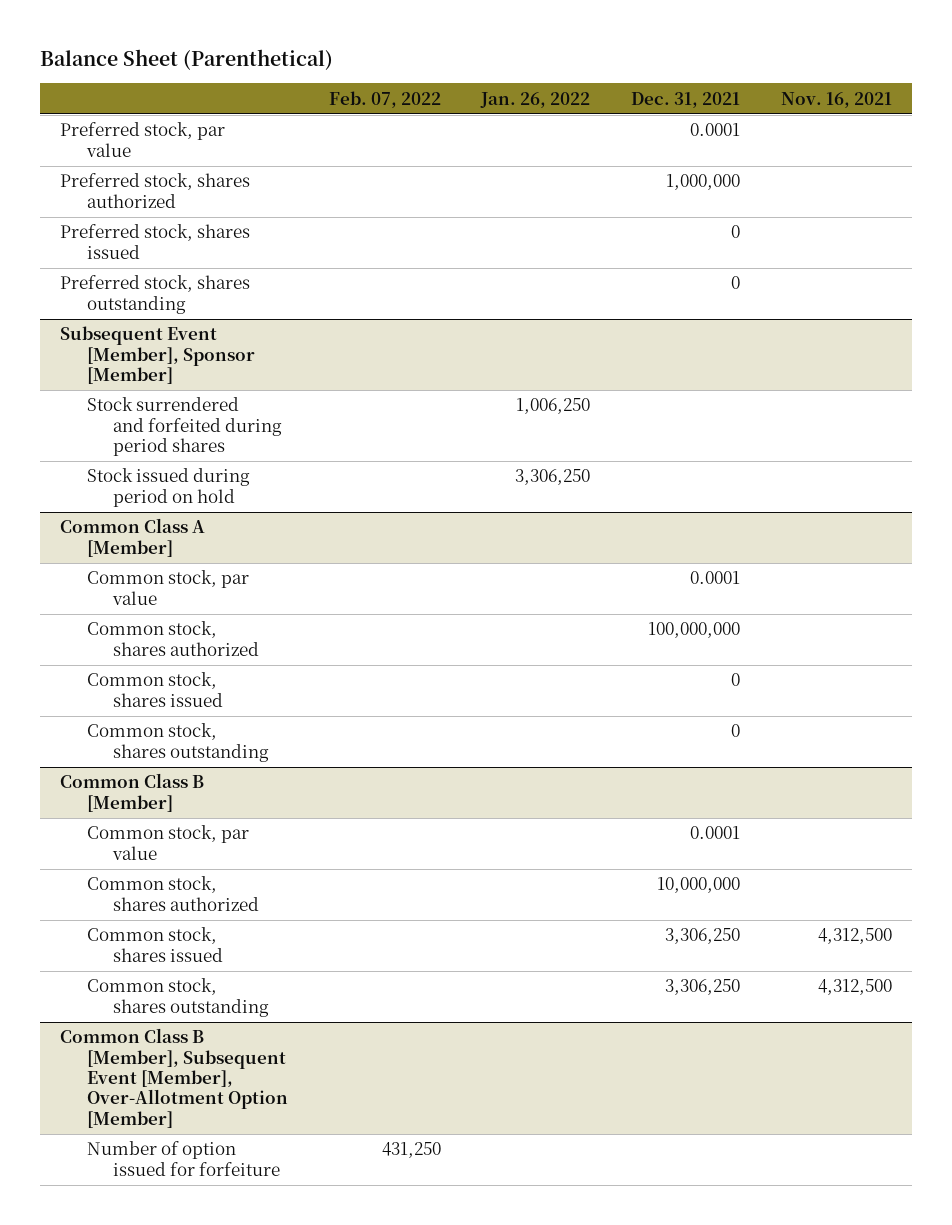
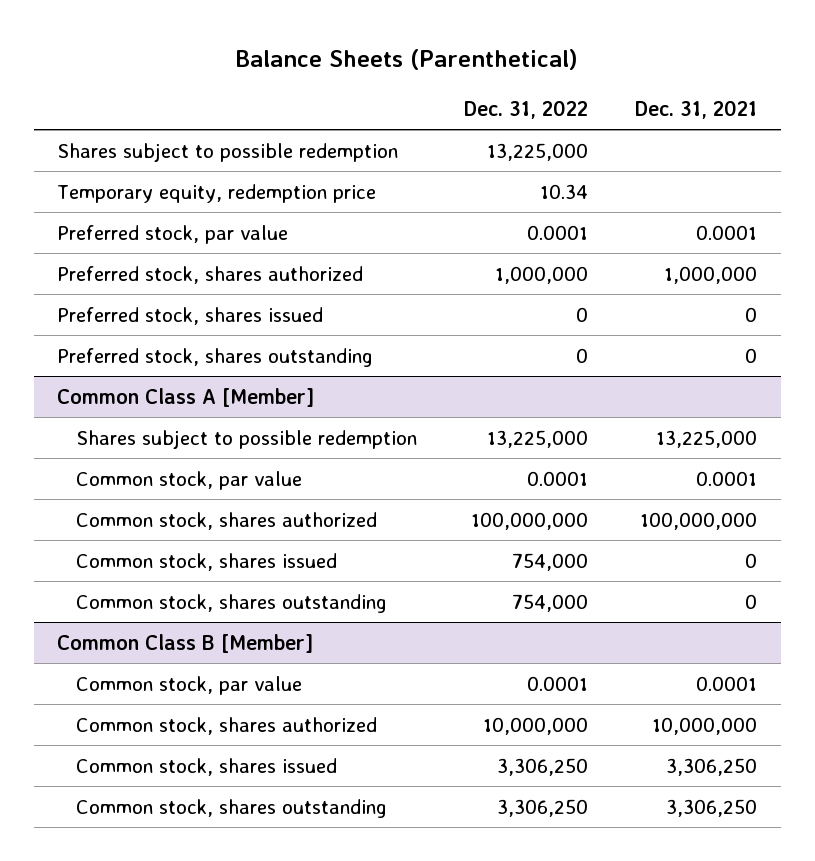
- Balance Sheet (Parenthetical)
+ Balance Sheets (Parenthetical)
- | Feb. 07, 2022 | Jan. 26, 2022 | Dec. 31, 2021 | Nov. 16, 2021
+ | Dec. 31, 2022 | Dec. 31, 2021
+ Shares subject to possible redemption | 13,225,000 |
+ Temporary equity, redemption price | 10.34 |
- Subsequent Event [Member], Sponsor [Member]
- Stock surrendered and forfeited during period shares | | 1,006,250 | |
- Stock issued during period on hold | | 3,306,250 | |
@ Common Class A [Member]
+ Shares subject to possible redemption | 13,225,000 | 13,225,000
- Common Class B [Member], Subsequent Event [Member], Over-Allotment Option [Member]
- Number of option issued for forfeiture | 431,250 | | |

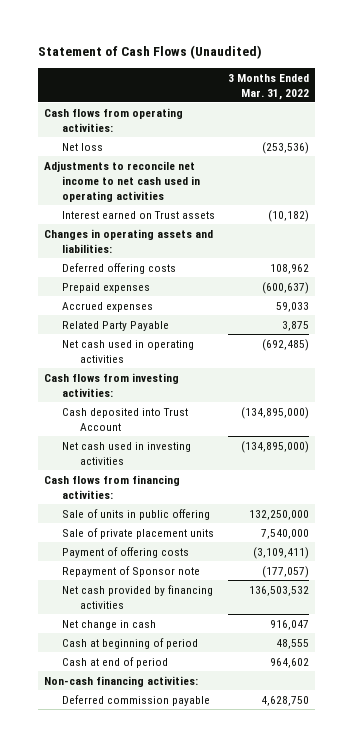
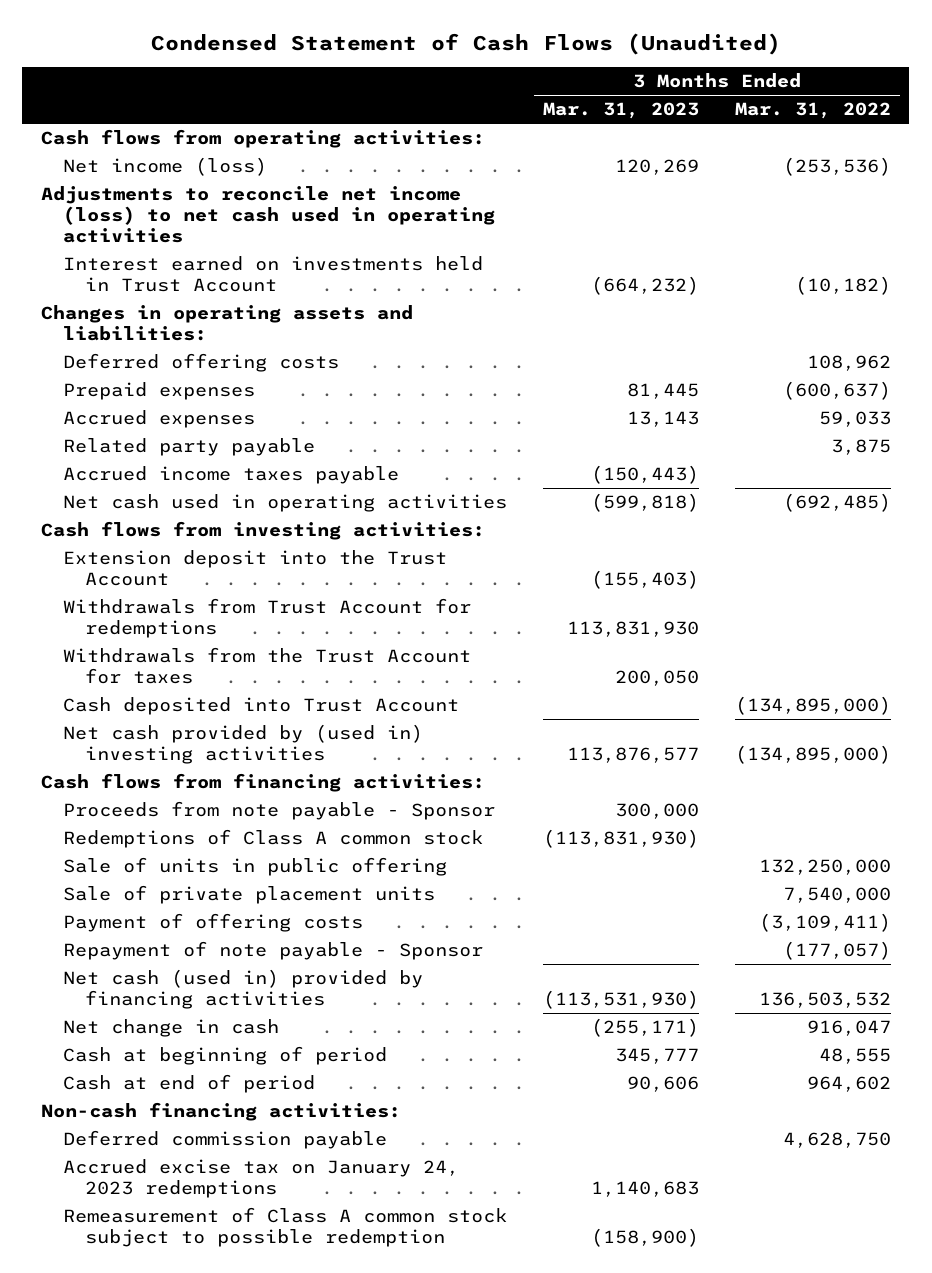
- Statement of Cash Flows (Unaudited)
+ Condensed Statement of Cash Flows (Unaudited)
- | 3 Months Ended Mar. 31, 2022
+ | 3 Months Ended Mar. 31, 2023 | 3 Months Ended Mar. 31, 2022
- Net loss | (253,536)
- Adjustments to reconcile net income to net cash used in operating activities
- Interest earned on Trust assets | (10,182)
+ Net income (loss) | 120,269 | (253,536)
+ Adjustments to reconcile net income (loss) to net cash used in operating activities
+ Interest earned on investments held in Trust Account | (664,232) | (10,182)
- Related Party Payable | 3,875
+ Related party payable | | 3,875
+ Accrued income taxes payable | (150,443) |
+ Extension deposit into the Trust Account | (155,403) |
+ Withdrawals from Trust Account for redemptions | 113,831,930 |
+ Withdrawals from the Trust Account for taxes | 200,050 |
- Net cash used in investing activities | (134,895,000)
+ Net cash provided by (used in) investing activities | 113,876,577 | (134,895,000)
+ Proceeds from note payable - Sponsor | 300,000 |
+ Redemptions of Class A common stock | (113,831,930) |
- Repayment of Sponsor note | (177,057)
- Net cash provided by financing activities | 136,503,532
+ Repayment of note payable - Sponsor | | (177,057)
+ Net cash (used in) provided by financing activities | (113,531,930) | 136,503,532
+ Accrued excise tax on January 24, 2023 redemptions | 1,140,683 |
+ Remeasurement of Class A common stock subject to possible redemption | (158,900) |

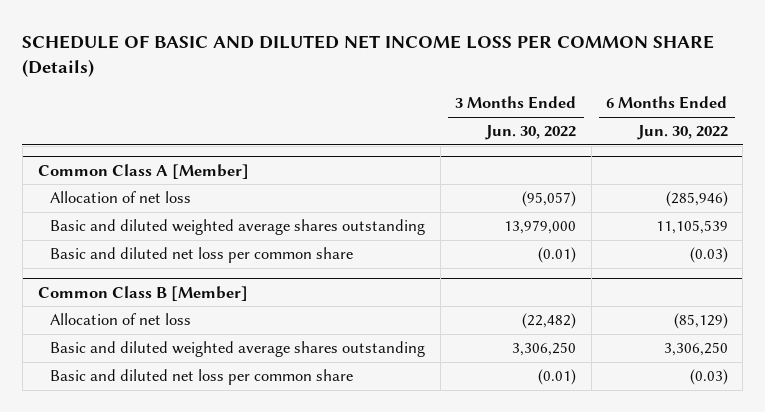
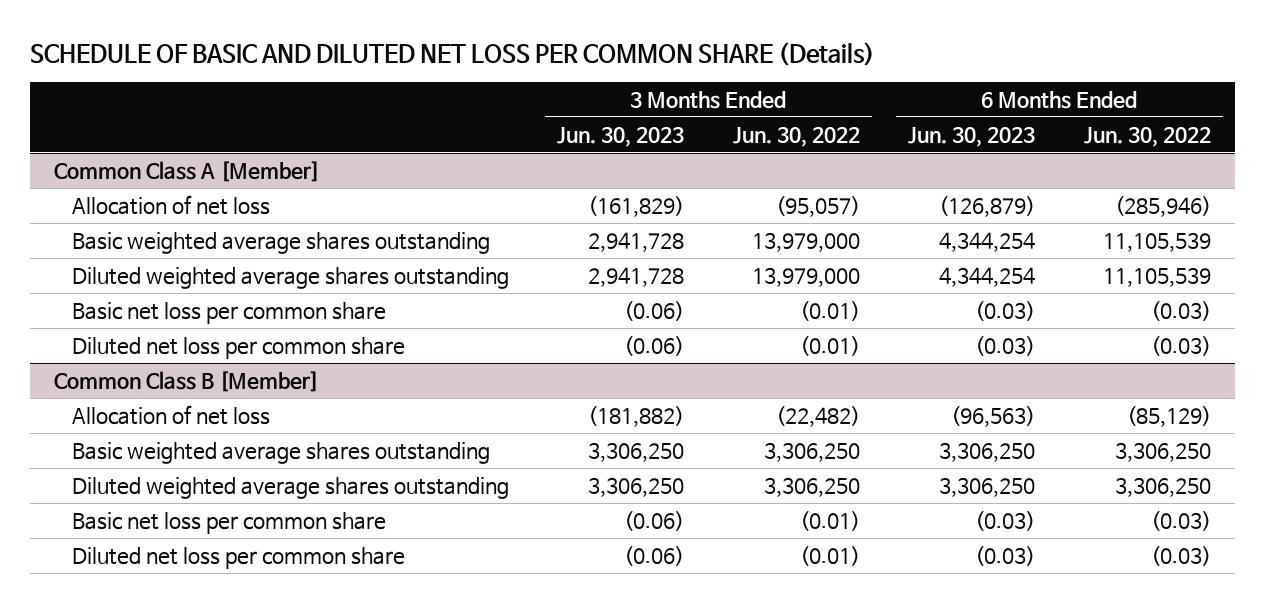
- SCHEDULE OF BASIC AND DILUTED NET INCOME LOSS PER COMMON SHARE (Details)
+ SCHEDULE OF BASIC AND DILUTED NET LOSS PER COMMON SHARE (Details)
- | 3 Months Ended Jun. 30, 2022 | 6 Months Ended Jun. 30, 2022
+ | 3 Months Ended Jun. 30, 2023 | 3 Months Ended Jun. 30, 2022 | 6 Months Ended Jun. 30, 2023 | 6 Months Ended Jun. 30, 2022
@ Common Class A [Member]
- Basic and diluted weighted average shares outstanding | 13,979,000 | 11,105,539
- Basic and diluted net loss per common share | (0.01) | (0.03)
+ Basic weighted average shares outstanding | 2,941,728 | 13,979,000 | 4,344,254 | 11,105,539
+ Diluted weighted average shares outstanding | 2,941,728 | 13,979,000 | 4,344,254 | 11,105,539
+ Basic net loss per common share | (0.06) | (0.01) | (0.03) | (0.03)
+ Diluted net loss per common share | (0.06) | (0.01) | (0.03) | (0.03)
@ Common Class B [Member]
- Basic and diluted weighted average shares outstanding | 3,306,250 | 3,306,250
- Basic and diluted net loss per common share | (0.01) | (0.03)
+ Basic weighted average shares outstanding | 3,306,250 | 3,306,250 | 3,306,250 | 3,306,250
+ Diluted weighted average shares outstanding | 3,306,250 | 3,306,250 | 3,306,250 | 3,306,250
+ Basic net loss per common share | (0.06) | (0.01) | (0.03) | (0.03)
+ Diluted net loss per common share | (0.06) | (0.01) | (0.03) | (0.03)

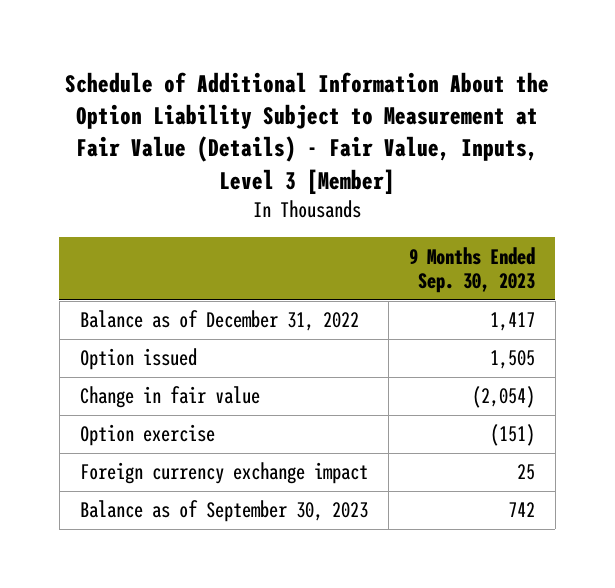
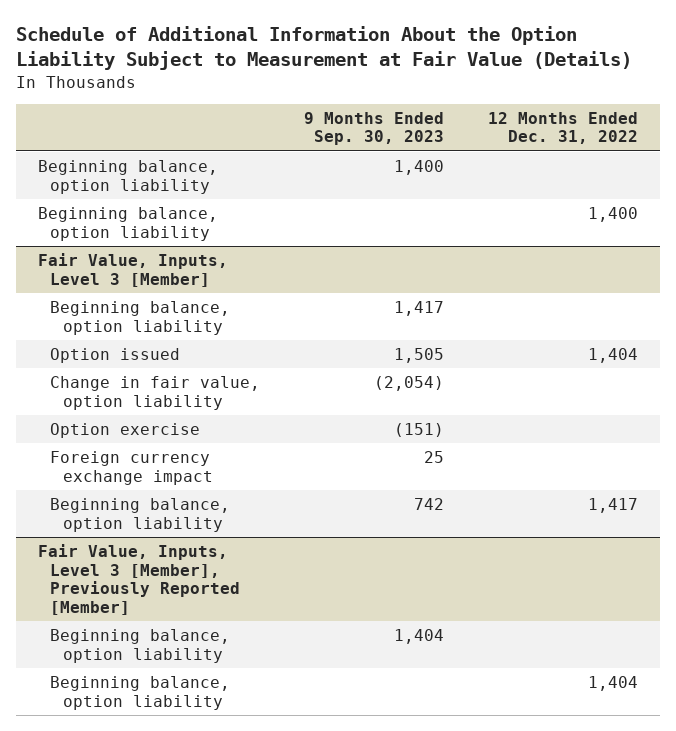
- Schedule of Additional Information About the Option Liability Subject to Measurement at Fair Value (Details) - Fair Value, Inputs, Level 3 [Member]
+ Schedule of Additional Information About the Option Liability Subject to Measurement at Fair Value (Details)
- | 9 Months Ended Sep. 30, 2023
+ | 9 Months Ended Sep. 30, 2023 | 12 Months Ended Dec. 31, 2022
- Balance as of December 31, 2022 | 1,417
+ Beginning balance, option liability | 1,400 |
+ Beginning balance, option liability | | 1,400
+ Fair Value, Inputs, Level 3 [Member]
+ Beginning balance, option liability | 1,417 |
- Change in fair value | (2,054)
+ Change in fair value, option liability | (2,054) |
- Balance as of September 30, 2023 | 742
+ Beginning balance, option liability | 742 | 1,417
+ Fair Value, Inputs, Level 3 [Member], Previously Reported [Member]
+ Beginning balance, option liability | 1,404 |
+ Beginning balance, option liability | | 1,404

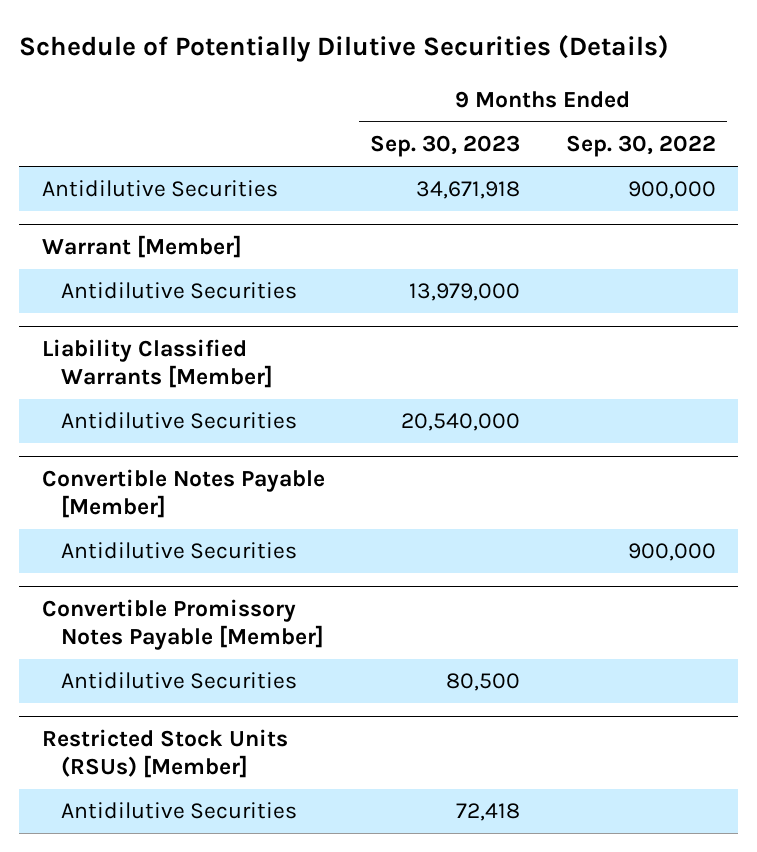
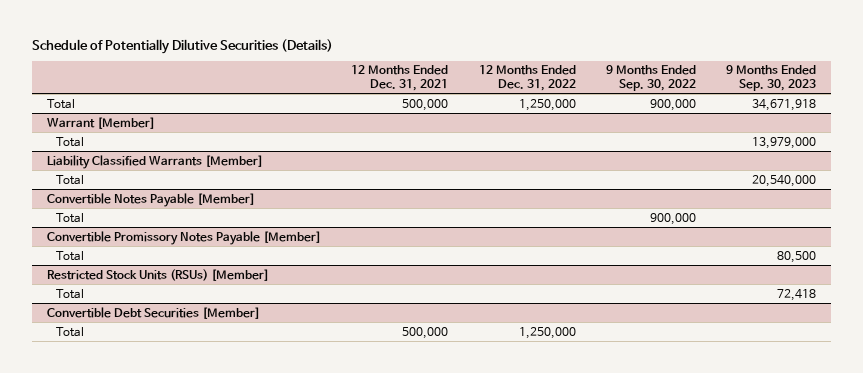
- | 9 Months Ended Sep. 30, 2023 | 9 Months Ended Sep. 30, 2022
+ | 12 Months Ended Dec. 31, 2021 | 12 Months Ended Dec. 31, 2022 | 9 Months Ended Sep. 30, 2022 | 9 Months Ended Sep. 30, 2023
- Antidilutive Securities | 34,671,918 | 900,000
+ Total | 500,000 | 1,250,000 | 900,000 | 34,671,918
@ Warrant [Member]
- Antidilutive Securities | 13,979,000 |
+ Total | | | | 13,979,000
@ Liability Classified Warrants [Member]
- Antidilutive Securities | 20,540,000 |
+ Total | | | | 20,540,000
@ Convertible Notes Payable [Member]
- Antidilutive Securities | | 900,000
+ Total | | | 900,000 |
@ Convertible Promissory Notes Payable [Member]
- Antidilutive Securities | 80,500 |
+ Total | | | | 80,500
@ Restricted Stock Units (RSUs) [Member]
- Antidilutive Securities | 72,418 |
+ Total | | | | 72,418
+ Convertible Debt Securities [Member]
+ Total | 500,000 | 1,250,000 | |

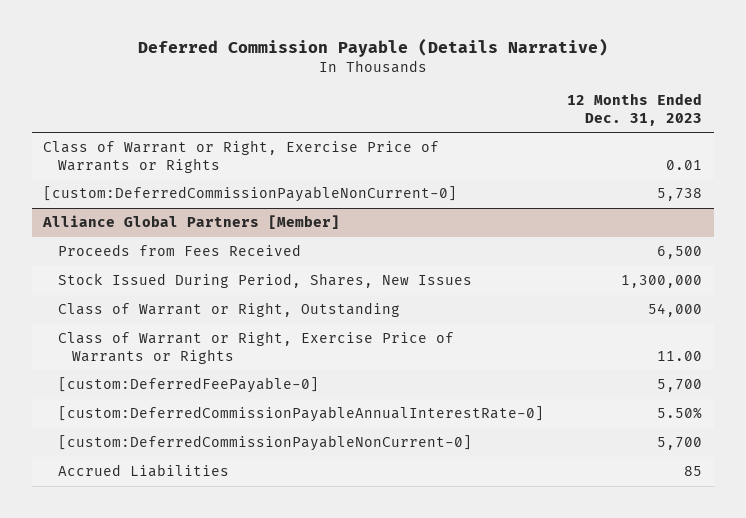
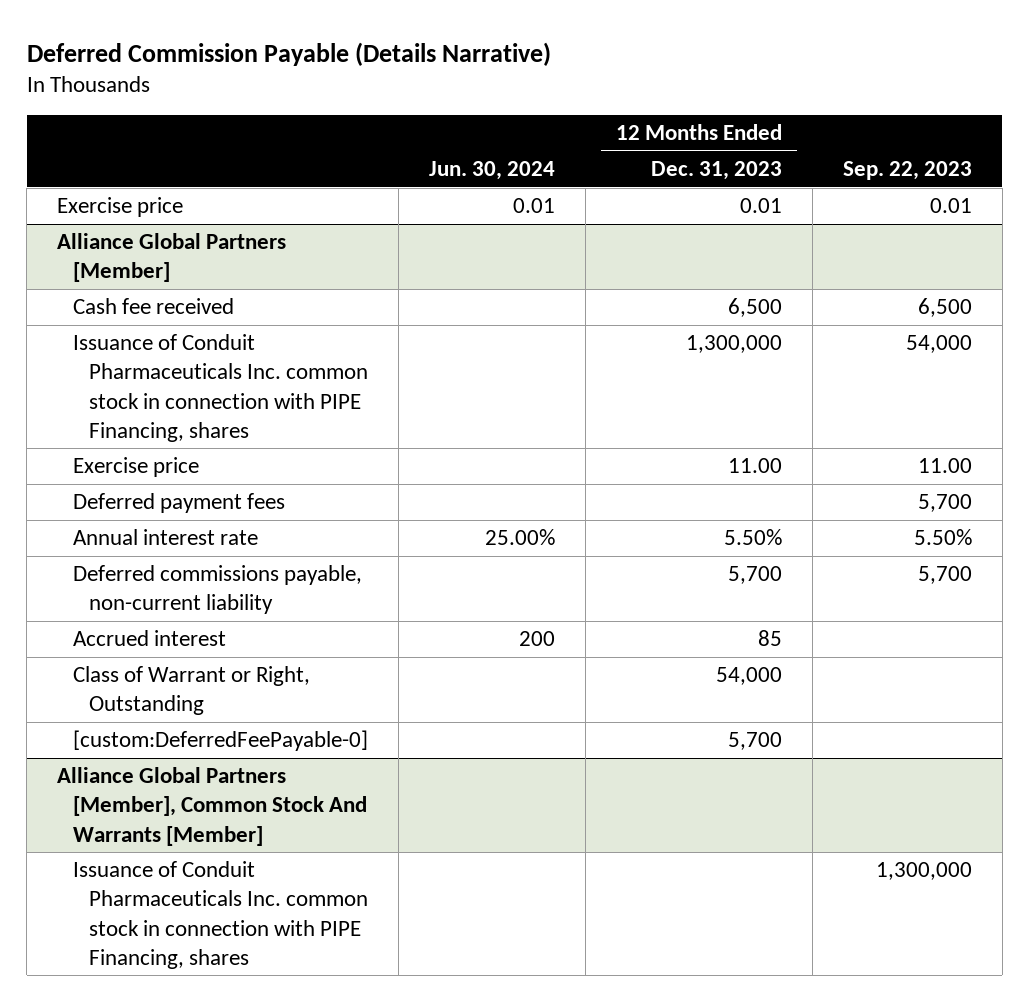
- | 12 Months Ended Dec. 31, 2023
+ | Jun. 30, 2024 | 12 Months Ended Dec. 31, 2023 | Sep. 22, 2023
- Class of Warrant or Right, Exercise Price of Warrants or Rights | 0.01
- [custom:DeferredCommissionPayableNonCurrent-0] | 5,738
+ Exercise price | 0.01 | 0.01 | 0.01
@ Alliance Global Partners [Member]
- Proceeds from Fees Received | 6,500
- Stock Issued During Period, Shares, New Issues | 1,300,000
+ Cash fee received | | 6,500 | 6,500
+ Issuance of Conduit Pharmaceuticals Inc. common stock in connection with PIPE Financing, shares | | 1,300,000 | 54,000
+ Exercise price | | 11.00 | 11.00
+ Deferred payment fees | | | 5,700
+ Annual interest rate | 25.00% | 5.50% | 5.50%
+ Deferred commissions payable, non-current liability | | 5,700 | 5,700
+ Accrued interest | 200 | 85 |
- Class of Warrant or Right, Exercise Price of Warrants or Rights | 11.00
- [custom:DeferredCommissionPayableAnnualInterestRate-0] | 5.50%
- [custom:DeferredCommissionPayableNonCurrent-0] | 5,700
- Accrued Liabilities | 85
+ Alliance Global Partners [Member], Common Stock And Warrants [Member]
+ Issuance of Conduit Pharmaceuticals Inc. common stock in connection with PIPE Financing, shares | | | 1,300,000

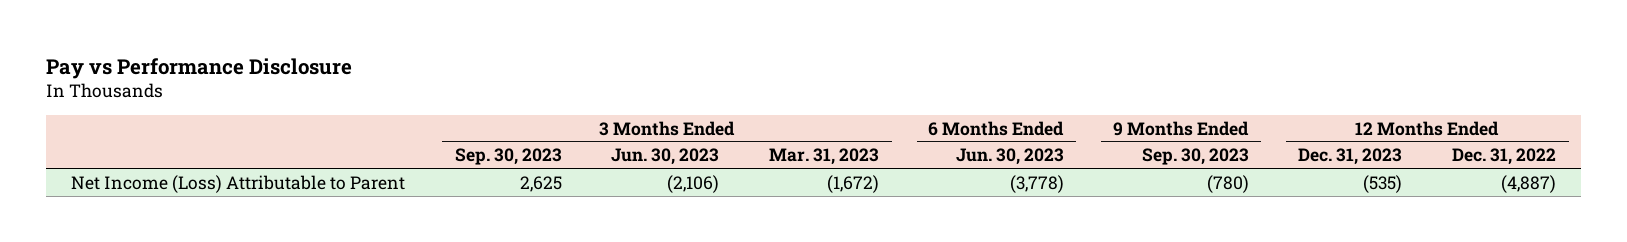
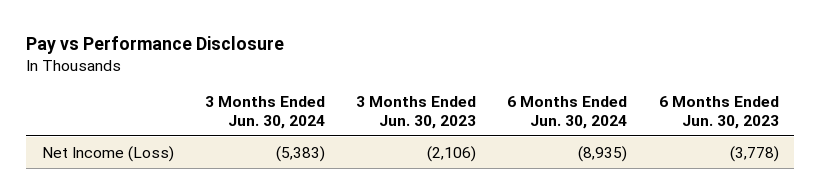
- | 3 Months Ended Sep. 30, 2023 | 3 Months Ended Jun. 30, 2023 | 3 Months Ended Mar. 31, 2023 | 6 Months Ended Jun. 30, 2023 | 9 Months Ended Sep. 30, 2023 | 12 Months Ended Dec. 31, 2023 | 12 Months Ended Dec. 31, 2022
+ | 3 Months Ended Jun. 30, 2024 | 3 Months Ended Jun. 30, 2023 | 6 Months Ended Jun. 30, 2024 | 6 Months Ended Jun. 30, 2023
- Net Income (Loss) Attributable to Parent | 2,625 | (2,106) | (1,672) | (3,778) | (780) | (535) | (4,887)
+ Net Income (Loss) | (5,383) | (2,106) | (8,935) | (3,778)

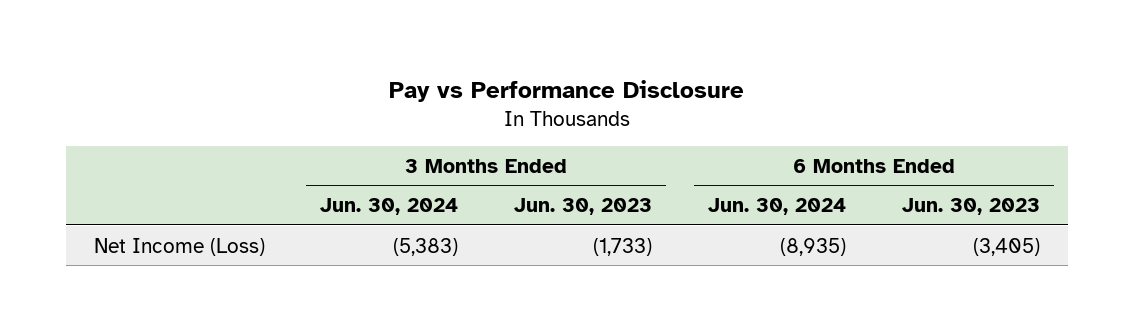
- Net Income (Loss) | (5,383) | (2,106) | (8,935) | (3,778)
+ Net Income (Loss) | (5,383) | (1,733) | (8,935) | (3,405)

